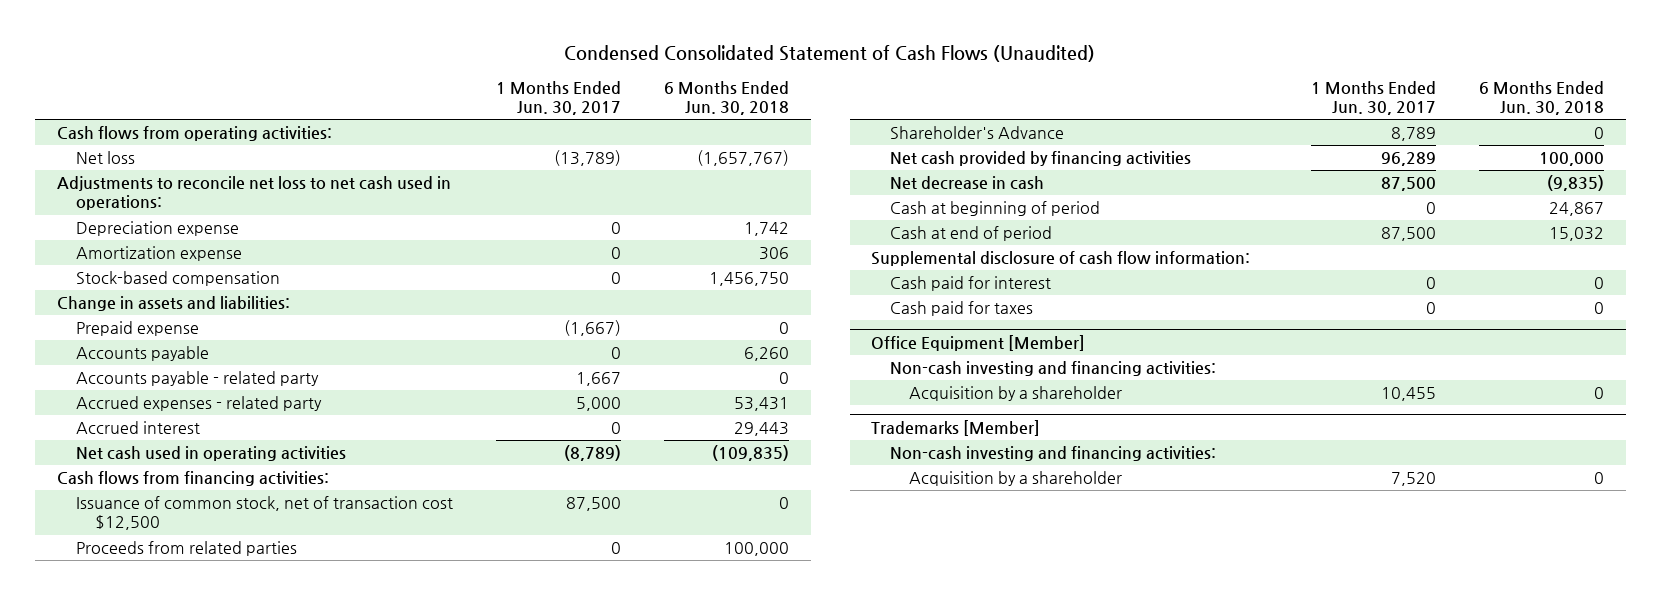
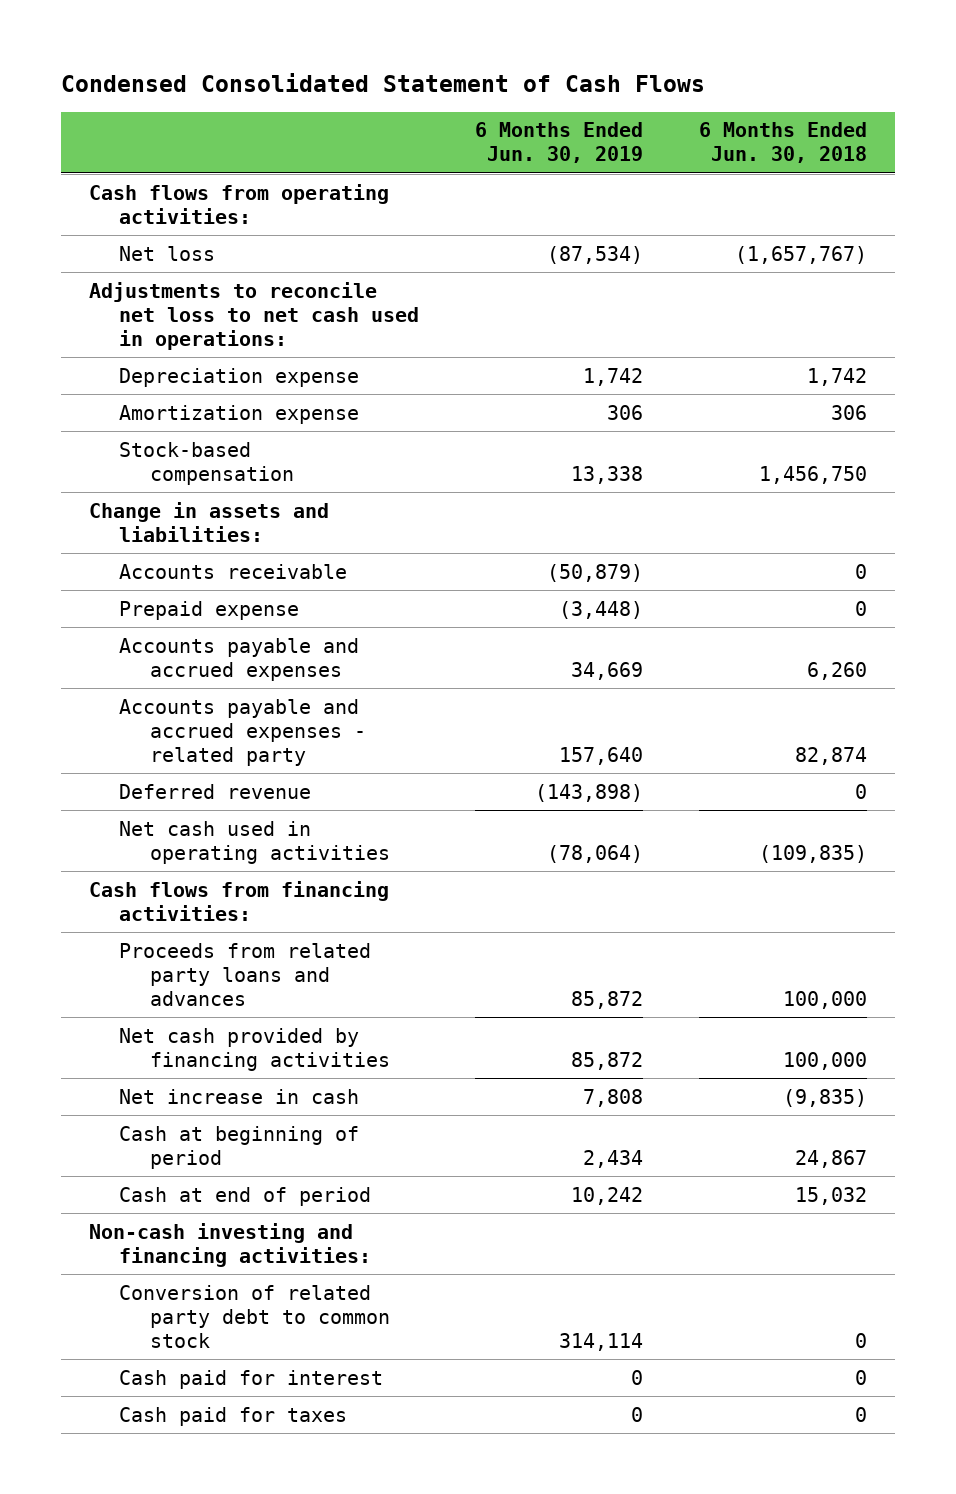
- Condensed Consolidated Statement of Cash Flows (Unaudited)
+ Condensed Consolidated Statement of Cash Flows
- | 1 Months Ended Jun. 30, 2017 | 6 Months Ended Jun. 30, 2018
+ | 6 Months Ended Jun. 30, 2019 | 6 Months Ended Jun. 30, 2018
+ Accounts receivable | (50,879) | 0
- Accounts payable | 0 | 6,260
- Accounts payable - related party | 1,667 | 0
- Accrued expenses - related party | 5,000 | 53,431
- Accrued interest | 0 | 29,443
+ Accounts payable and accrued expenses | 34,669 | 6,260
+ Accounts payable and accrued expenses - related party | 157,640 | 82,874
+ Deferred revenue | (143,898) | 0
- Issuance of common stock, net of transaction cost $12,500 | 87,500 | 0
- Proceeds from related parties | 0 | 100,000
- Shareholder's Advance | 8,789 | 0
+ Proceeds from related party loans and advances | 85,872 | 100,000
- Net decrease in cash | 87,500 | (9,835)
+ Net increase in cash | 7,808 | (9,835)
- Supplemental disclosure of cash flow information:
+ Non-cash investing and financing activities:
+ Conversion of related party debt to common stock | 314,114 | 0
- Office Equipment [Member]
- Non-cash investing and financing activities:
- Acquisition by a shareholder | 10,455 | 0
- Trademarks [Member]
- Non-cash investing and financing activities:
- Acquisition by a shareholder | 7,520 | 0

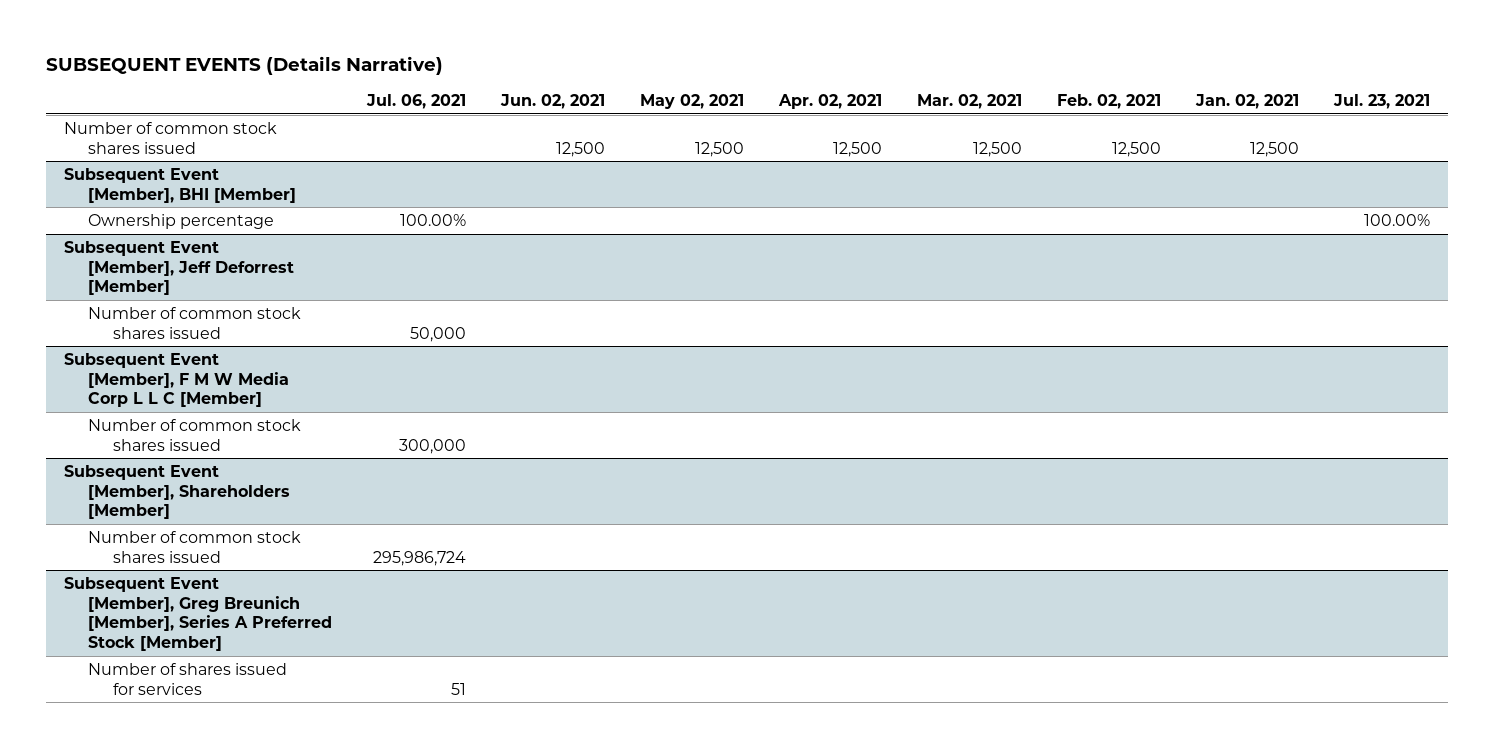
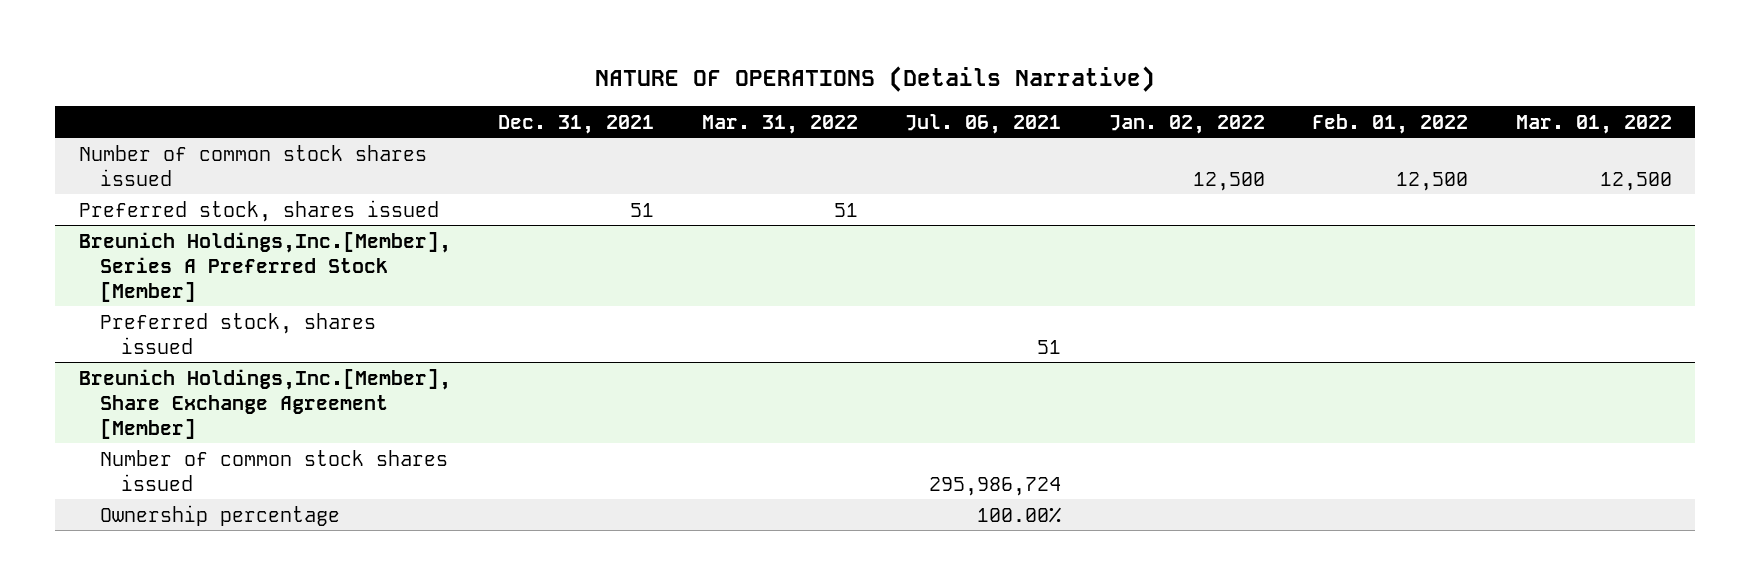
- SUBSEQUENT EVENTS (Details Narrative)
+ NATURE OF OPERATIONS (Details Narrative)
- | Jul. 06, 2021 | Jun. 02, 2021 | May 02, 2021 | Apr. 02, 2021 | Mar. 02, 2021 | Feb. 02, 2021 | Jan. 02, 2021 | Jul. 23, 2021
+ | Dec. 31, 2021 | Mar. 31, 2022 | Jul. 06, 2021 | Jan. 02, 2022 | Feb. 01, 2022 | Mar. 01, 2022
- Subsequent Event [Member], BHI [Member]
- Ownership percentage | 100.00% | | | | | | | 100.00%
- Subsequent Event [Member], Jeff Deforrest [Member]
- Number of common stock shares issued | 50,000 | | | | | | |
- Subsequent Event [Member], F M W Media Corp L L C [Member]
- Number of common stock shares issued | 300,000 | | | | | | |
- Subsequent Event [Member], Shareholders [Member]
+ Preferred stock, shares issued | 51 | 51 | | | |
+ Breunich Holdings,Inc.[Member], Series A Preferred Stock [Member]
+ Preferred stock, shares issued | | | 51 | | |
+ Breunich Holdings,Inc.[Member], Share Exchange Agreement [Member]
- Subsequent Event [Member], Greg Breunich [Member], Series A Preferred Stock [Member]
- Number of shares issued for services | 51 | | | | | | |
+ Ownership percentage | | | 100.00% | | |

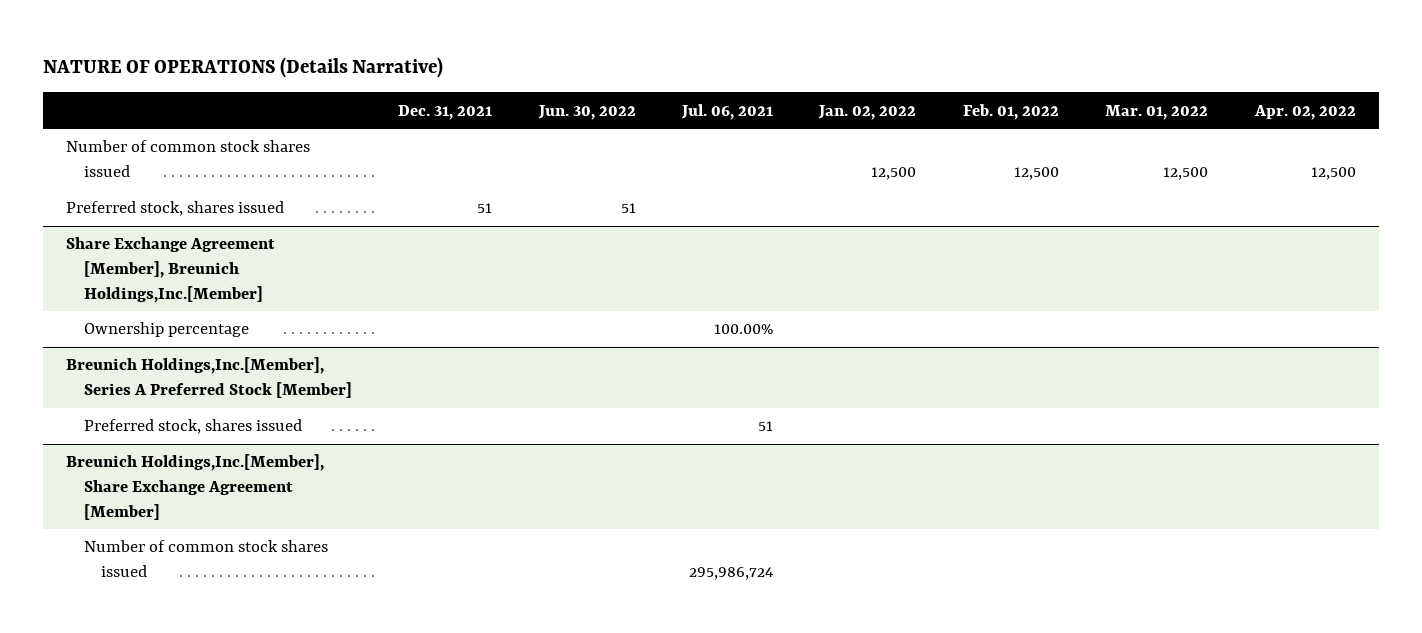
- | Dec. 31, 2021 | Mar. 31, 2022 | Jul. 06, 2021 | Jan. 02, 2022 | Feb. 01, 2022 | Mar. 01, 2022
+ | Dec. 31, 2021 | Jun. 30, 2022 | Jul. 06, 2021 | Jan. 02, 2022 | Feb. 01, 2022 | Mar. 01, 2022 | Apr. 02, 2022
+ Share Exchange Agreement [Member], Breunich Holdings,Inc.[Member]
+ Ownership percentage | | | 100.00% | | | |
@ Breunich Holdings,Inc.[Member], Share Exchange Agreement [Member]
- Ownership percentage | | | 100.00% | | |

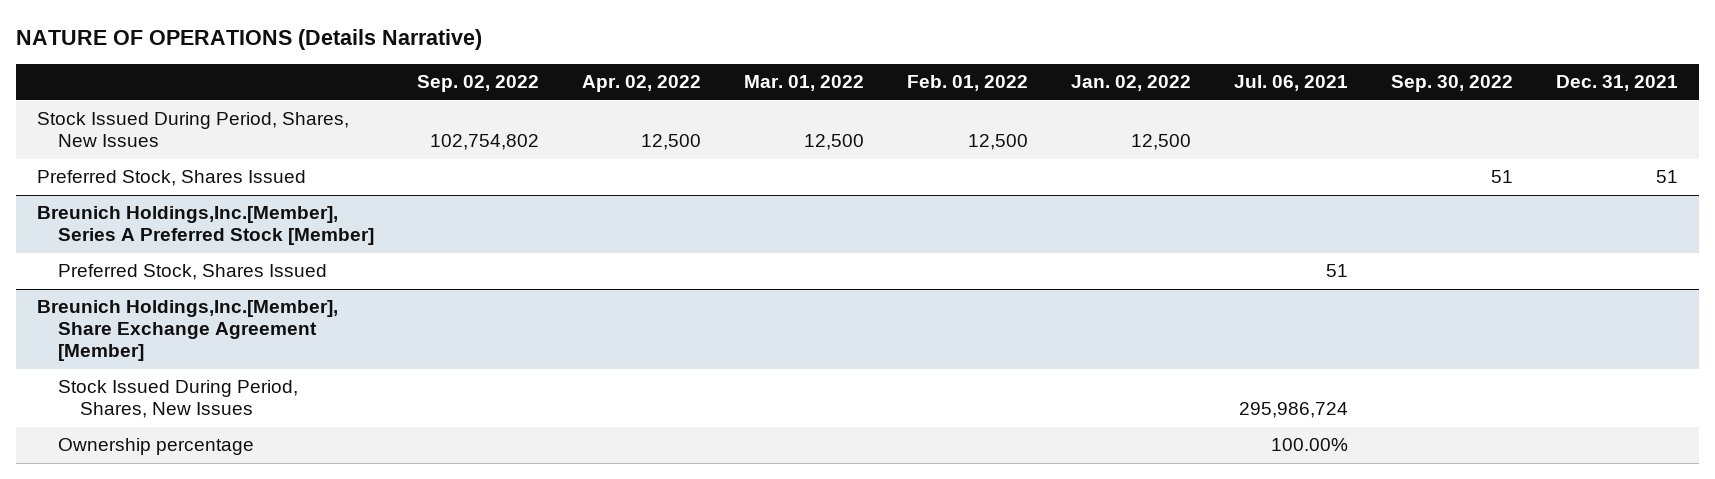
- | Dec. 31, 2021 | Jun. 30, 2022 | Jul. 06, 2021 | Jan. 02, 2022 | Feb. 01, 2022 | Mar. 01, 2022 | Apr. 02, 2022
+ | Sep. 02, 2022 | Apr. 02, 2022 | Mar. 01, 2022 | Feb. 01, 2022 | Jan. 02, 2022 | Jul. 06, 2021 | Sep. 30, 2022 | Dec. 31, 2021
- Number of common stock shares issued | | | | 12,500 | 12,500 | 12,500 | 12,500
- Preferred stock, shares issued | 51 | 51 | | | | |
- Share Exchange Agreement [Member], Breunich Holdings,Inc.[Member]
- Ownership percentage | | | 100.00% | | | |
+ Stock Issued During Period, Shares, New Issues | 102,754,802 | 12,500 | 12,500 | 12,500 | 12,500 | | |
+ Preferred Stock, Shares Issued | | | | | | | 51 | 51
@ Breunich Holdings,Inc.[Member], Series A Preferred Stock [Member]
- Preferred stock, shares issued | | | 51 | | | |
+ Preferred Stock, Shares Issued | | | | | | 51 | |
@ Breunich Holdings,Inc.[Member], Share Exchange Agreement [Member]
- Number of common stock shares issued | | | 295,986,724 | | | |
+ Stock Issued During Period, Shares, New Issues | | | | | | 295,986,724 | |
+ Ownership percentage | | | | | | 100.00% | |

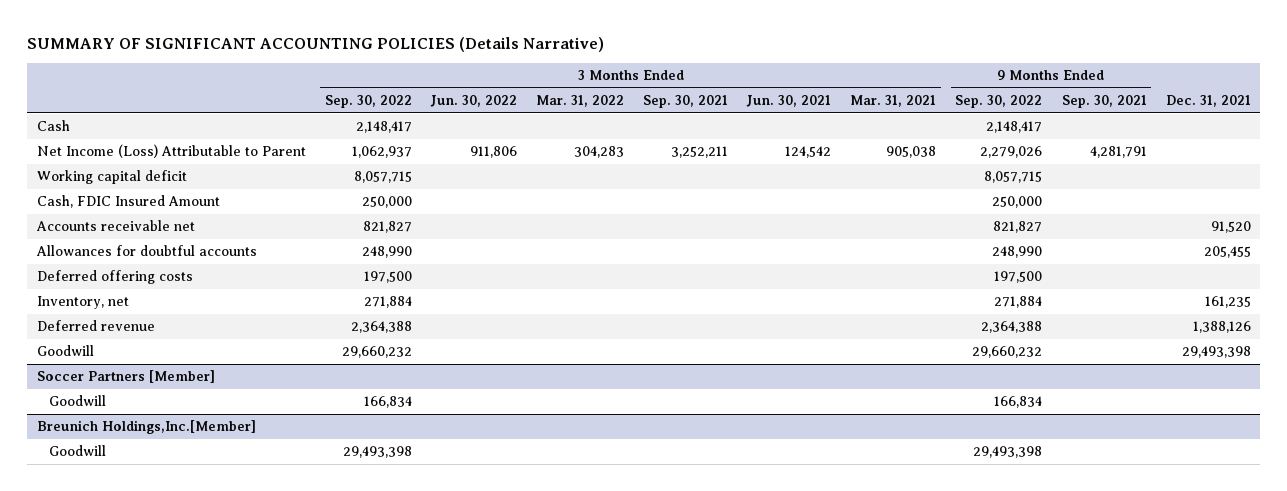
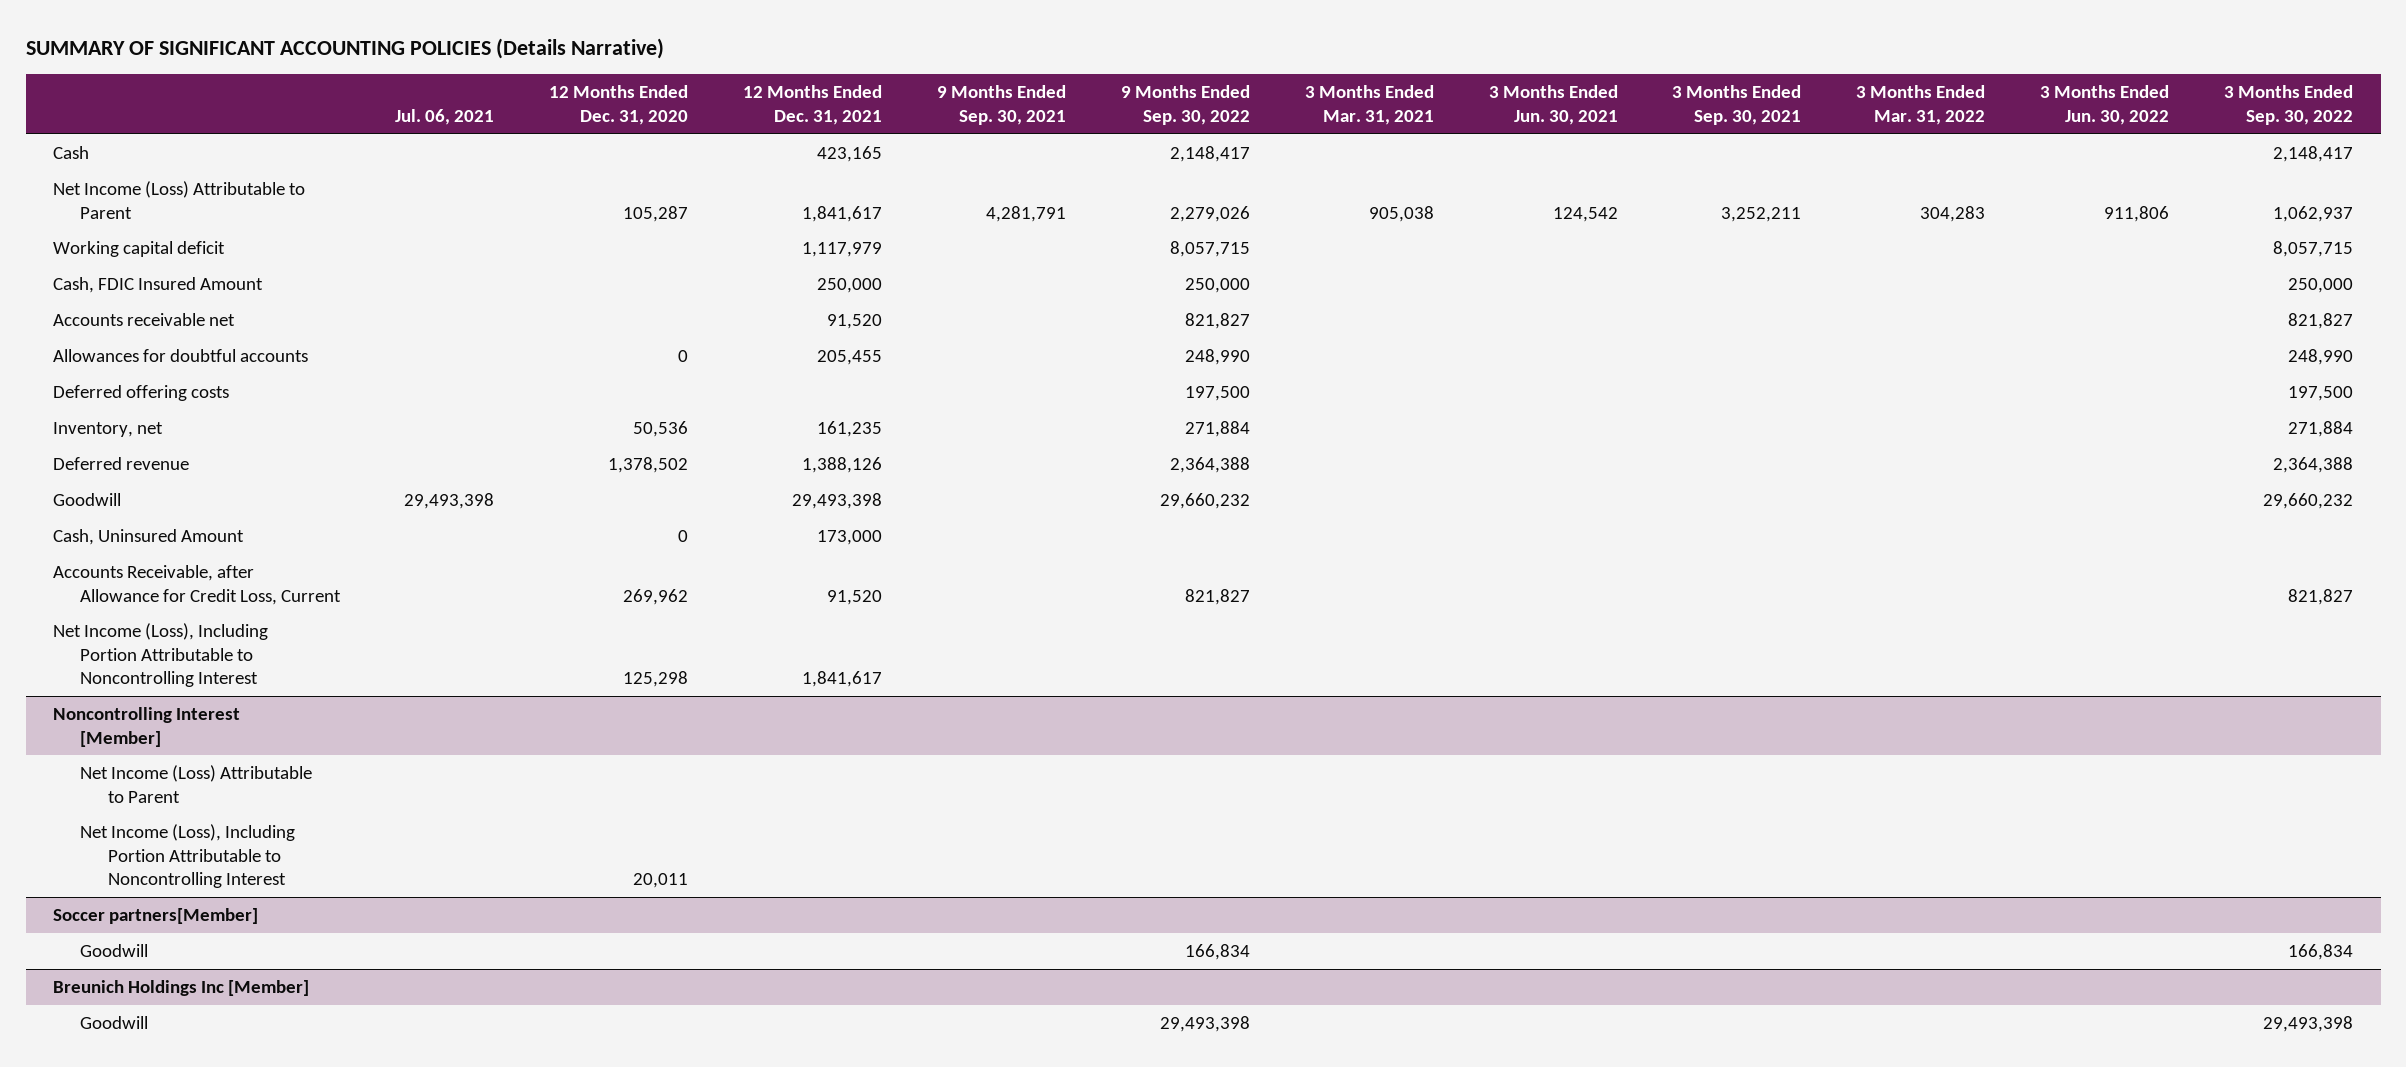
- | 3 Months Ended Sep. 30, 2022 | 3 Months Ended Jun. 30, 2022 | 3 Months Ended Mar. 31, 2022 | 3 Months Ended Sep. 30, 2021 | 3 Months Ended Jun. 30, 2021 | 3 Months Ended Mar. 31, 2021 | 9 Months Ended Sep. 30, 2022 | 9 Months Ended Sep. 30, 2021 | Dec. 31, 2021
+ | Jul. 06, 2021 | 12 Months Ended Dec. 31, 2020 | 12 Months Ended Dec. 31, 2021 | 9 Months Ended Sep. 30, 2021 | 9 Months Ended Sep. 30, 2022 | 3 Months Ended Mar. 31, 2021 | 3 Months Ended Jun. 30, 2021 | 3 Months Ended Sep. 30, 2021 | 3 Months Ended Mar. 31, 2022 | 3 Months Ended Jun. 30, 2022 | 3 Months Ended Sep. 30, 2022
- Soccer Partners [Member]
+ Cash, Uninsured Amount | | 0 | 173,000 | | | | | | | |
+ Accounts Receivable, after Allowance for Credit Loss, Current | | 269,962 | 91,520 | | 821,827 | | | | | | 821,827
+ Net Income (Loss), Including Portion Attributable to Noncontrolling Interest | | 125,298 | 1,841,617 | | | | | | | |
+ Noncontrolling Interest [Member]
+ Net Income (Loss) Attributable to Parent
+ Net Income (Loss), Including Portion Attributable to Noncontrolling Interest | | 20,011 | | | | | | | | |
+ Soccer partners[Member]
- Breunich Holdings,Inc.[Member]
+ Breunich Holdings Inc [Member]

